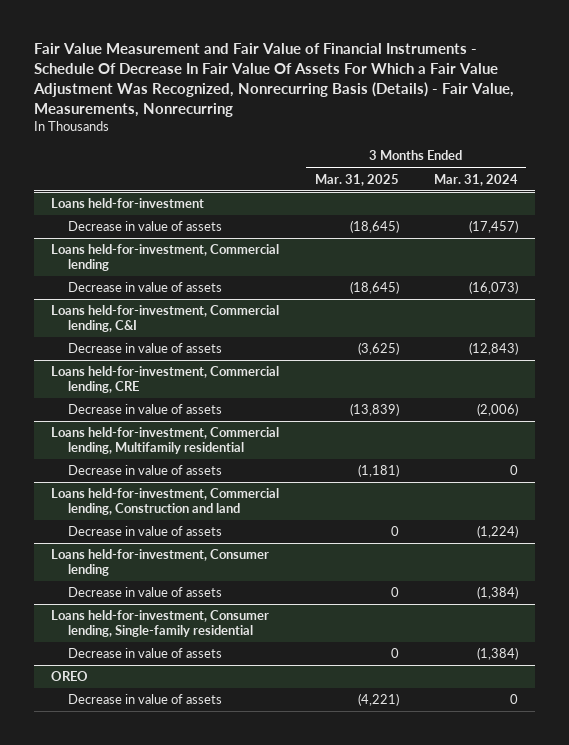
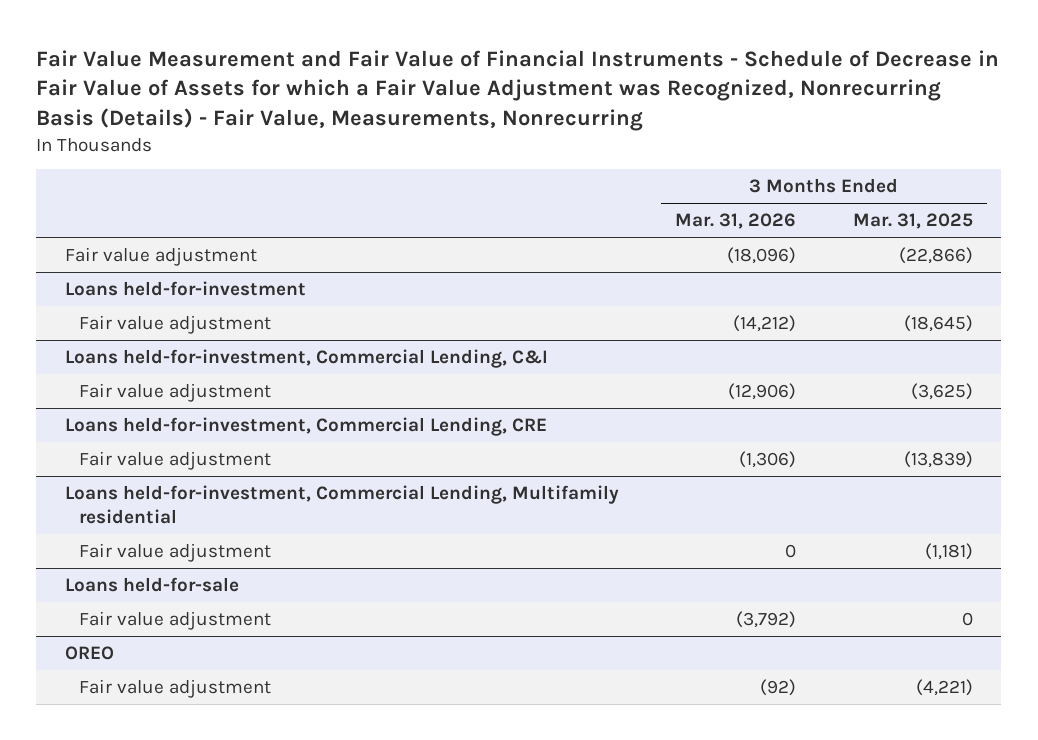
- Fair Value Measurement and Fair Value of Financial Instruments - Schedule Of Decrease In Fair Value Of Assets For Which a Fair Value Adjustment Was Recognized, Nonrecurring Basis (Details) - Fair Value, Measurements, Nonrecurring
+ Fair Value Measurement and Fair Value of Financial Instruments - Schedule of Decrease in Fair Value of Assets for which a Fair Value Adjustment was Recognized, Nonrecurring Basis (Details) - Fair Value, Measurements, Nonrecurring
- | 3 Months Ended Mar. 31, 2025 | 3 Months Ended Mar. 31, 2024
+ | 3 Months Ended Mar. 31, 2026 | 3 Months Ended Mar. 31, 2025
+ Fair value adjustment | (18,096) | (22,866)
@ Loans held-for-investment
- Decrease in value of assets | (18,645) | (17,457)
- Loans held-for-investment, Commercial lending
- Decrease in value of assets | (18,645) | (16,073)
- Loans held-for-investment, Commercial lending, C&I
- Decrease in value of assets | (3,625) | (12,843)
- Loans held-for-investment, Commercial lending, CRE
- Decrease in value of assets | (13,839) | (2,006)
- Loans held-for-investment, Commercial lending, Multifamily residential
- Decrease in value of assets | (1,181) | 0
- Loans held-for-investment, Commercial lending, Construction and land
- Decrease in value of assets | 0 | (1,224)
- Loans held-for-investment, Consumer lending
- Decrease in value of assets | 0 | (1,384)
- Loans held-for-investment, Consumer lending, Single-family residential
- Decrease in value of assets | 0 | (1,384)
@ Loans held-for-investment
+ Fair value adjustment | (14,212) | (18,645)
+ Loans held-for-investment, Commercial Lending, C&I
+ Fair value adjustment | (12,906) | (3,625)
+ Loans held-for-investment, Commercial Lending, CRE
+ Fair value adjustment | (1,306) | (13,839)
+ Loans held-for-investment, Commercial Lending, Multifamily residential
+ Fair value adjustment | 0 | (1,181)
+ Loans held-for-sale
+ Fair value adjustment | (3,792) | 0
@ OREO
- Decrease in value of assets | (4,221) | 0
+ Fair value adjustment | (92) | (4,221)

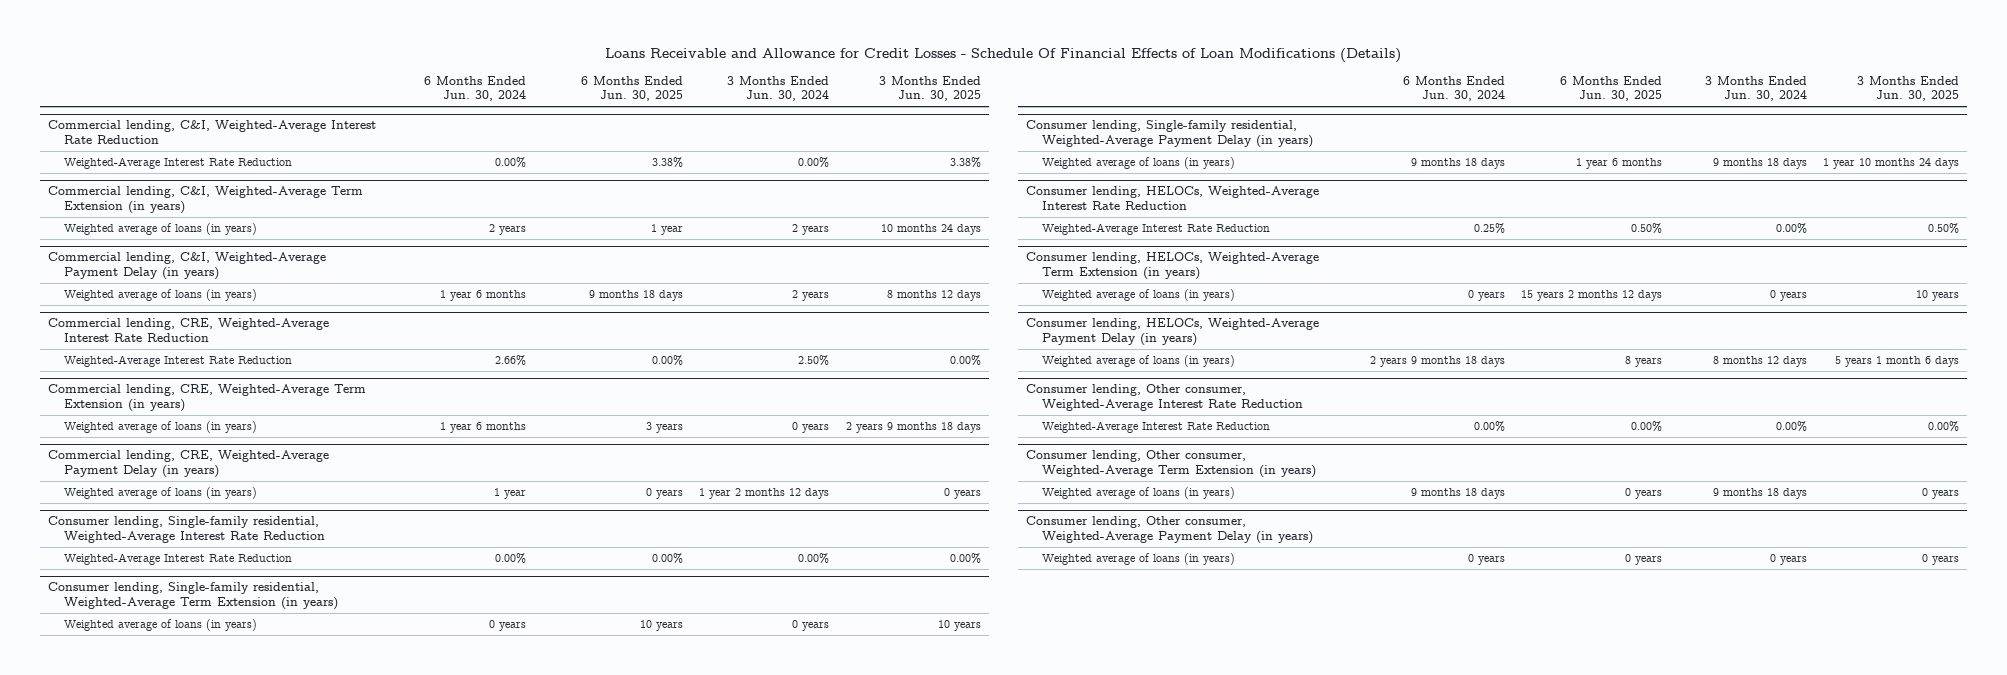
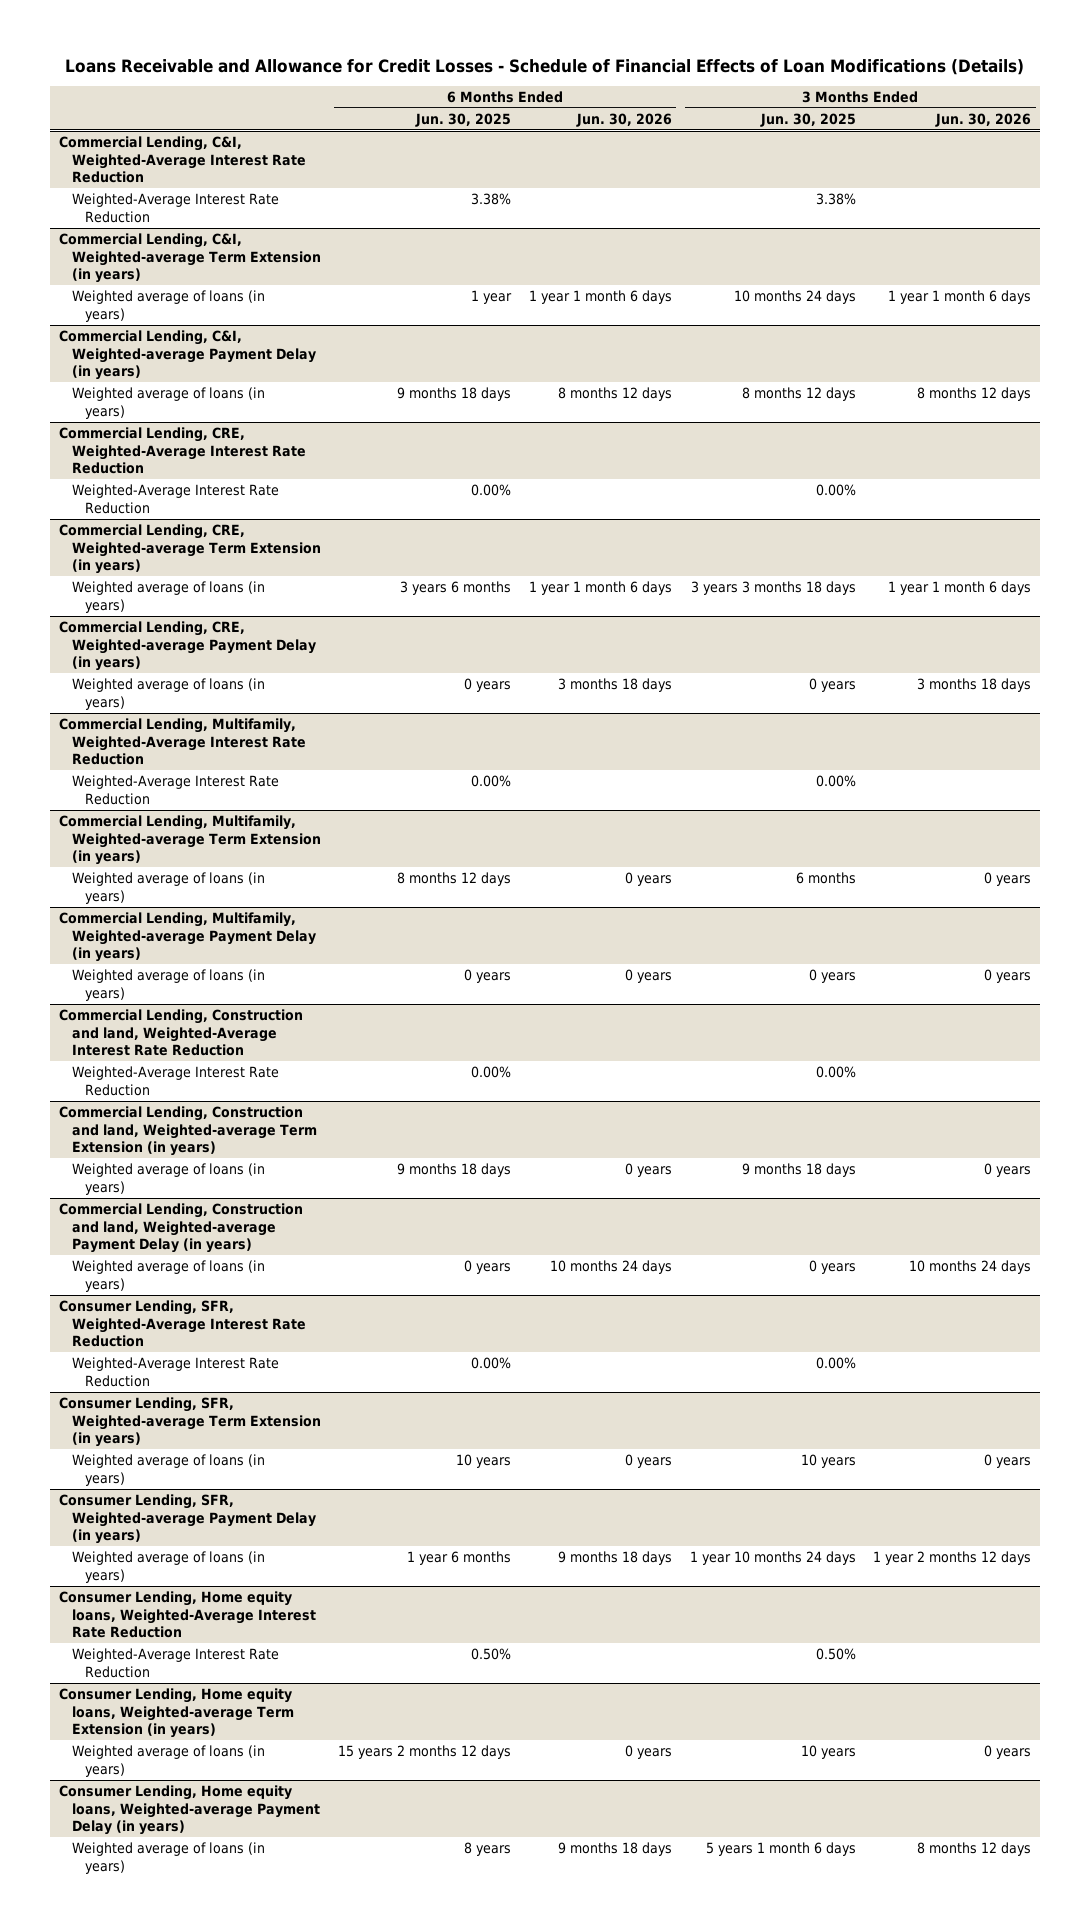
- Loans Receivable and Allowance for Credit Losses - Schedule Of Financial Effects of Loan Modifications (Details)
+ Loans Receivable and Allowance for Credit Losses - Schedule of Financial Effects of Loan Modifications (Details)
- | 6 Months Ended Jun. 30, 2024 | 6 Months Ended Jun. 30, 2025 | 3 Months Ended Jun. 30, 2024 | 3 Months Ended Jun. 30, 2025
+ | 6 Months Ended Jun. 30, 2025 | 6 Months Ended Jun. 30, 2026 | 3 Months Ended Jun. 30, 2025 | 3 Months Ended Jun. 30, 2026
- Commercial lending, C&I, Weighted-Average Interest Rate Reduction
+ Commercial Lending, C&I, Weighted-Average Interest Rate Reduction
- Commercial lending, C&I, Weighted-Average Term Extension (in years)
+ Commercial Lending, C&I, Weighted-average Term Extension (in years)
- Commercial lending, C&I, Weighted-Average Payment Delay (in years)
+ Commercial Lending, C&I, Weighted-average Payment Delay (in years)
- Commercial lending, CRE, Weighted-Average Interest Rate Reduction
+ Commercial Lending, CRE, Weighted-Average Interest Rate Reduction
- Commercial lending, CRE, Weighted-Average Term Extension (in years)
- Weighted average of loans (in years) | 1 year 6 months | 3 years | 0 years | 2 years 9 months 18 days
- Commercial lending, CRE, Weighted-Average Payment Delay (in years)
+ Commercial Lending, CRE, Weighted-average Term Extension (in years)
+ Weighted average of loans (in years) | 3 years 6 months | 1 year 1 month 6 days | 3 years 3 months 18 days | 1 year 1 month 6 days
+ Commercial Lending, CRE, Weighted-average Payment Delay (in years)
- Consumer lending, Single-family residential, Weighted-Average Interest Rate Reduction
+ Commercial Lending, Multifamily, Weighted-Average Interest Rate Reduction
- Consumer lending, Single-family residential, Weighted-Average Term Extension (in years)
+ Commercial Lending, Multifamily, Weighted-average Term Extension (in years)
+ Weighted average of loans (in years) | 8 months 12 days | 0 years | 6 months | 0 years
+ Commercial Lending, Multifamily, Weighted-average Payment Delay (in years)
+ Weighted average of loans (in years) | 0 years | 0 years | 0 years | 0 years
+ Commercial Lending, Construction and land, Weighted-Average Interest Rate Reduction
+ Weighted-Average Interest Rate Reduction | 0.00% | | 0.00% |
+ Commercial Lending, Construction and land, Weighted-average Term Extension (in years)
+ Weighted average of loans (in years) | 9 months 18 days | 0 years | 9 months 18 days | 0 years
+ Commercial Lending, Construction and land, Weighted-average Payment Delay (in years)
+ Weighted average of loans (in years) | 0 years | 10 months 24 days | 0 years | 10 months 24 days
+ Consumer Lending, SFR, Weighted-Average Interest Rate Reduction
+ Weighted-Average Interest Rate Reduction | 0.00% | | 0.00% |
+ Consumer Lending, SFR, Weighted-average Term Extension (in years)
- Consumer lending, Single-family residential, Weighted-Average Payment Delay (in years)
+ Consumer Lending, SFR, Weighted-average Payment Delay (in years)
- Consumer lending, HELOCs, Weighted-Average Interest Rate Reduction
+ Consumer Lending, Home equity loans, Weighted-Average Interest Rate Reduction
- Consumer lending, HELOCs, Weighted-Average Term Extension (in years)
+ Consumer Lending, Home equity loans, Weighted-average Term Extension (in years)
- Consumer lending, HELOCs, Weighted-Average Payment Delay (in years)
+ Consumer Lending, Home equity loans, Weighted-average Payment Delay (in years)
- Consumer lending, Other consumer, Weighted-Average Interest Rate Reduction
- Weighted-Average Interest Rate Reduction | 0.00% | 0.00% | 0.00% | 0.00%
- Consumer lending, Other consumer, Weighted-Average Term Extension (in years)
- Weighted average of loans (in years) | 9 months 18 days | 0 years | 9 months 18 days | 0 years
- Consumer lending, Other consumer, Weighted-Average Payment Delay (in years)
- Weighted average of loans (in years) | 0 years | 0 years | 0 years | 0 years

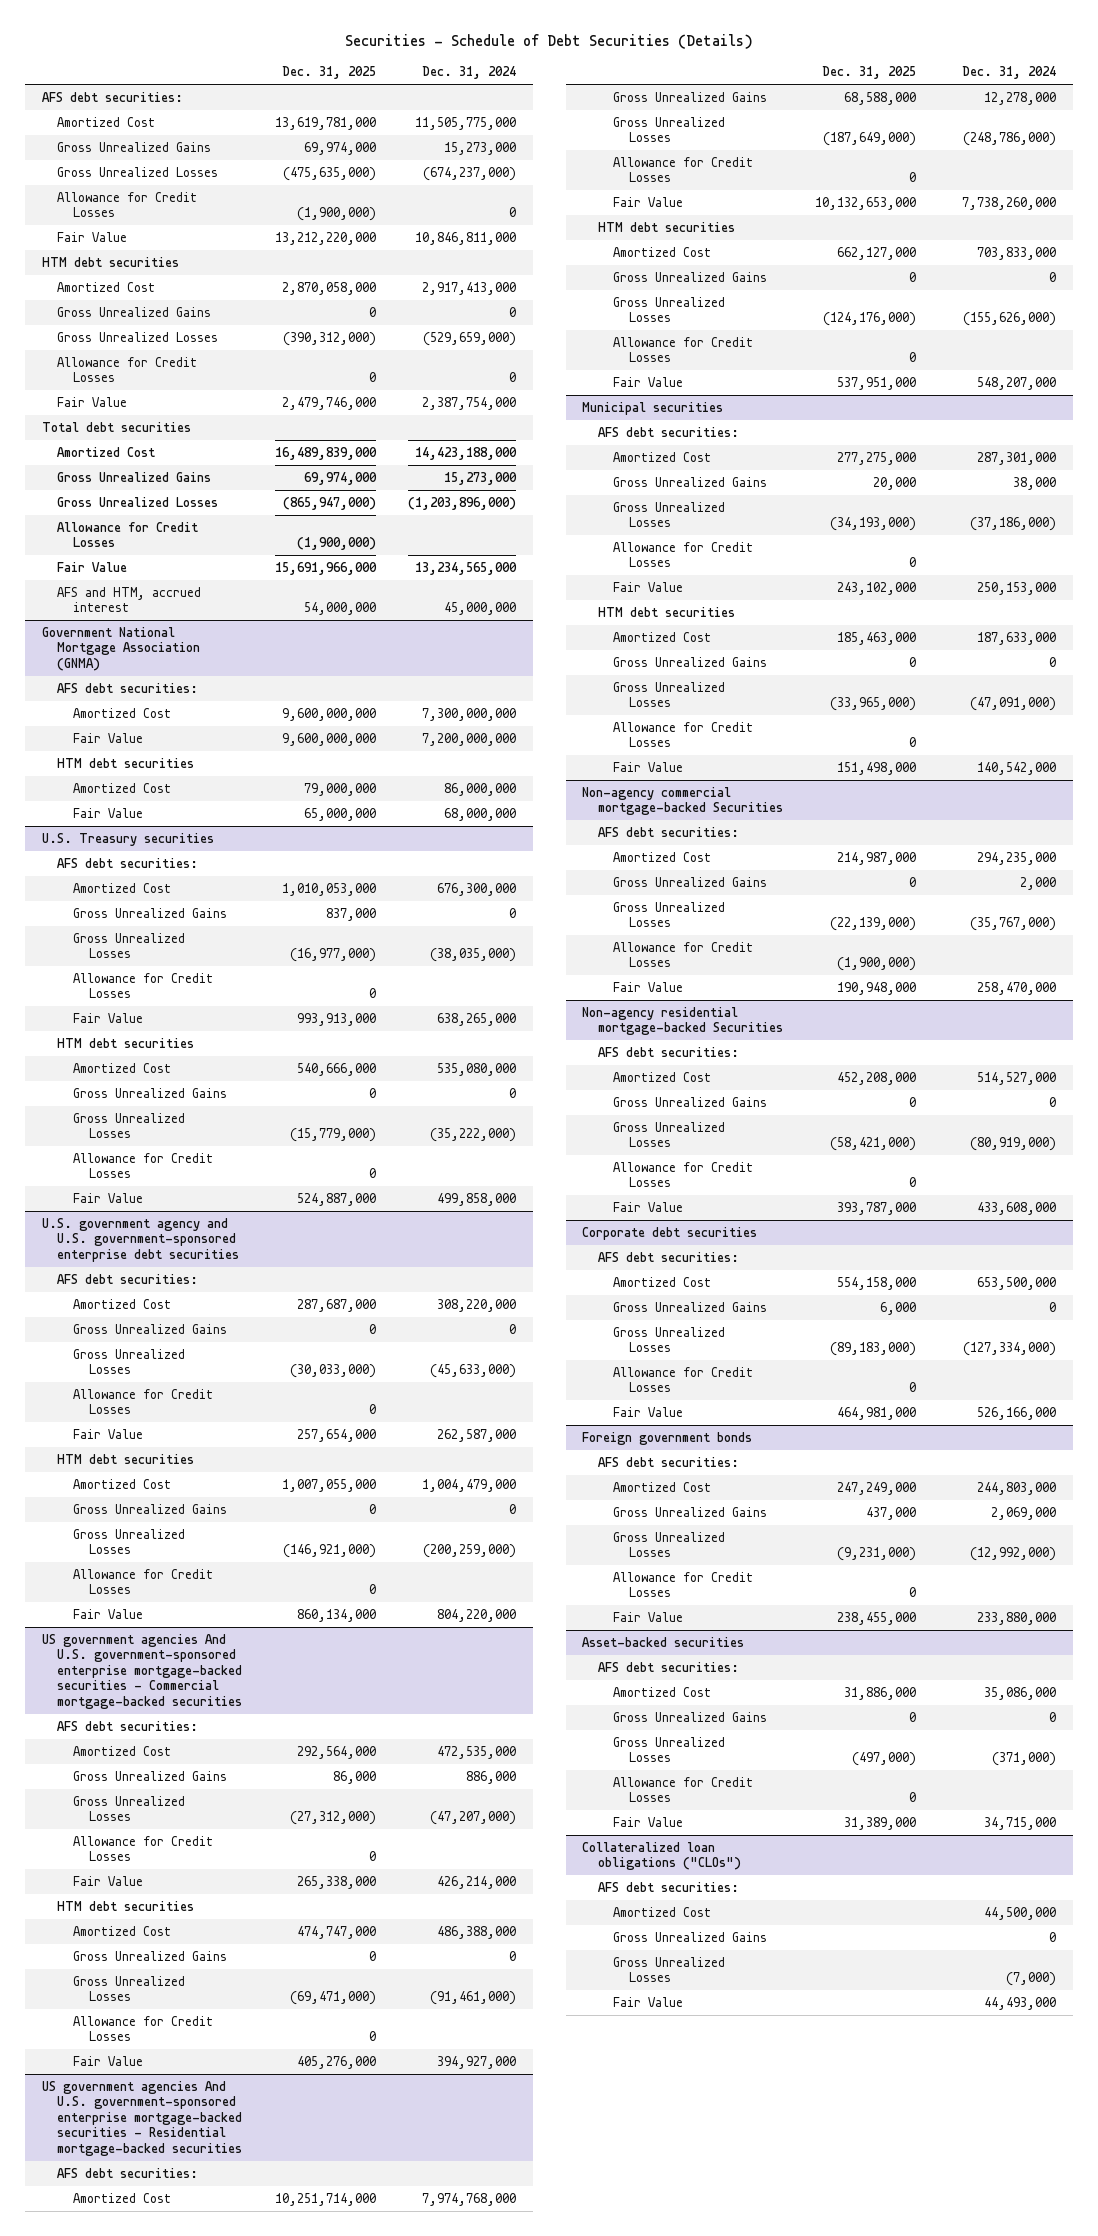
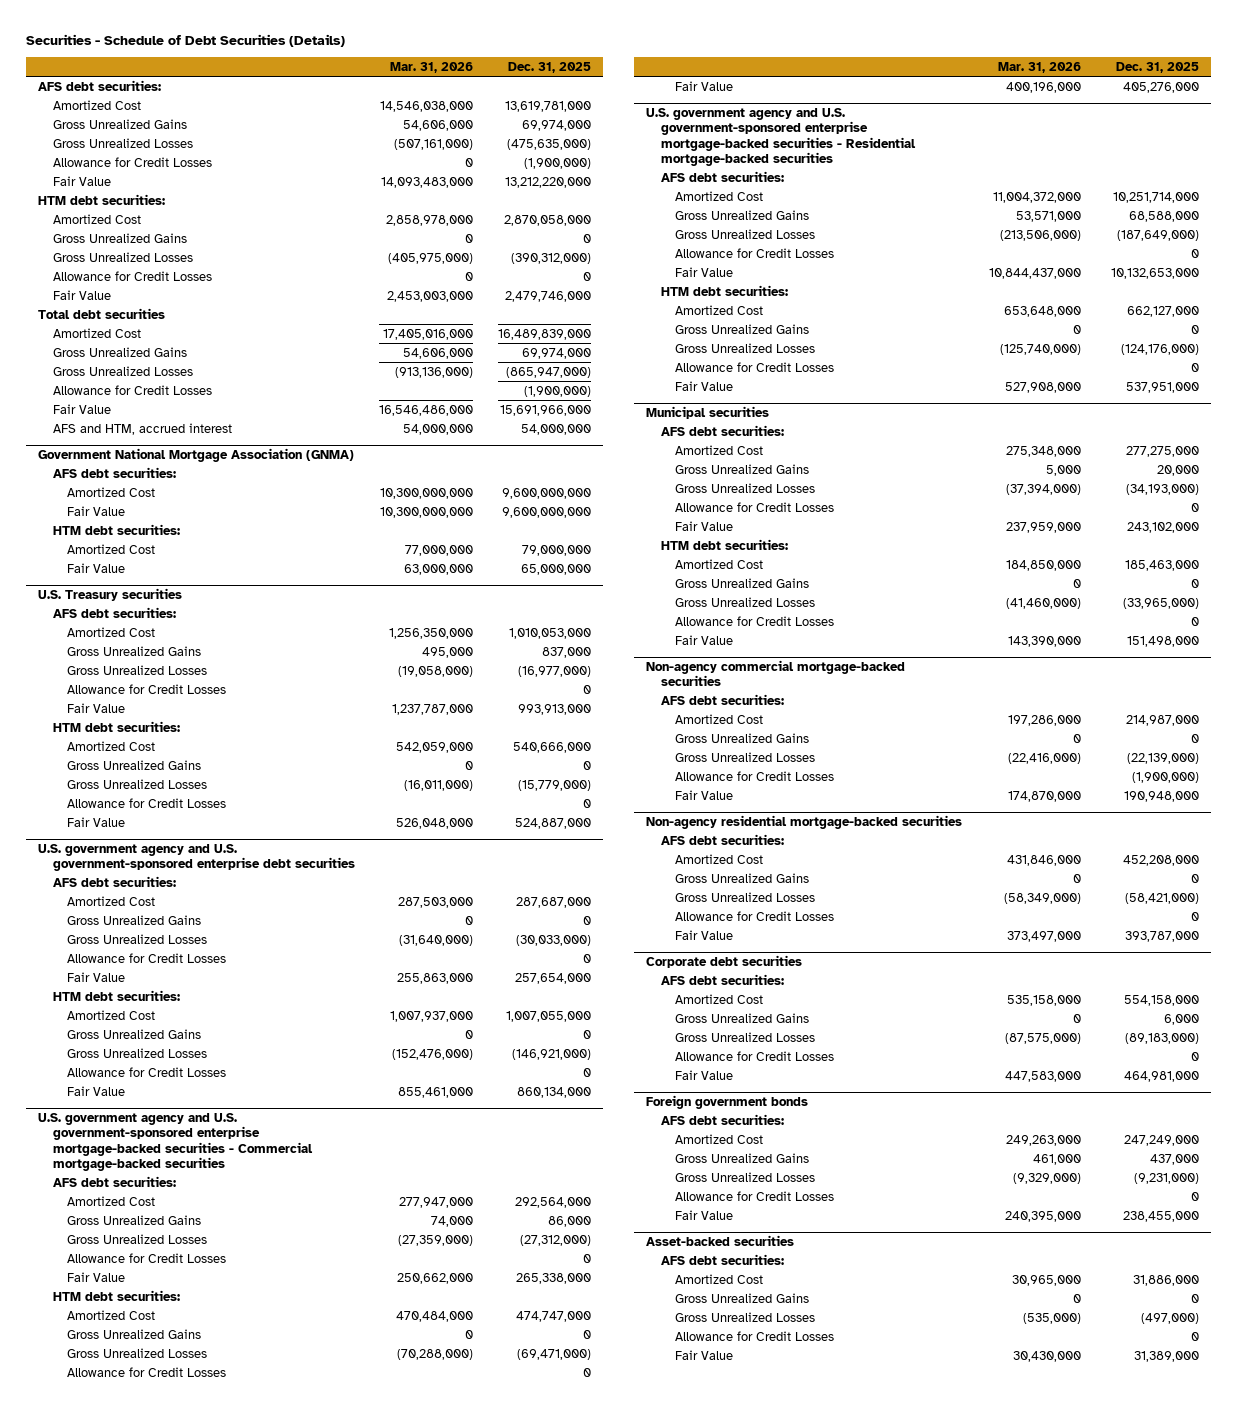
- | Dec. 31, 2025 | Dec. 31, 2024
+ | Mar. 31, 2026 | Dec. 31, 2025
- HTM debt securities
+ HTM debt securities:
@ Government National Mortgage Association (GNMA)
- HTM debt securities
+ HTM debt securities:
@ U.S. Treasury securities
- HTM debt securities
+ HTM debt securities:
@ U.S. government agency and U.S. government-sponsored enterprise debt securities
- HTM debt securities
+ HTM debt securities:
- US government agencies And U.S. government-sponsored enterprise mortgage-backed securities - Commercial mortgage-backed securities
+ U.S. government agency and U.S. government-sponsored enterprise mortgage-backed securities - Commercial mortgage-backed securities
- HTM debt securities
+ HTM debt securities:
- US government agencies And U.S. government-sponsored enterprise mortgage-backed securities - Residential mortgage-backed securities
+ U.S. government agency and U.S. government-sponsored enterprise mortgage-backed securities - Residential mortgage-backed securities
- HTM debt securities
+ HTM debt securities:
@ Municipal securities
- HTM debt securities
+ HTM debt securities:
- Non-agency commercial mortgage-backed Securities
+ Non-agency commercial mortgage-backed securities
- Non-agency residential mortgage-backed Securities
+ Non-agency residential mortgage-backed securities
- Collateralized loan obligations ("CLOs")
- AFS debt securities:
- Amortized Cost | | 44,500,000
- Gross Unrealized Gains | | 0
- Gross Unrealized Losses | | (7,000)
- Fair Value | | 44,493,000

